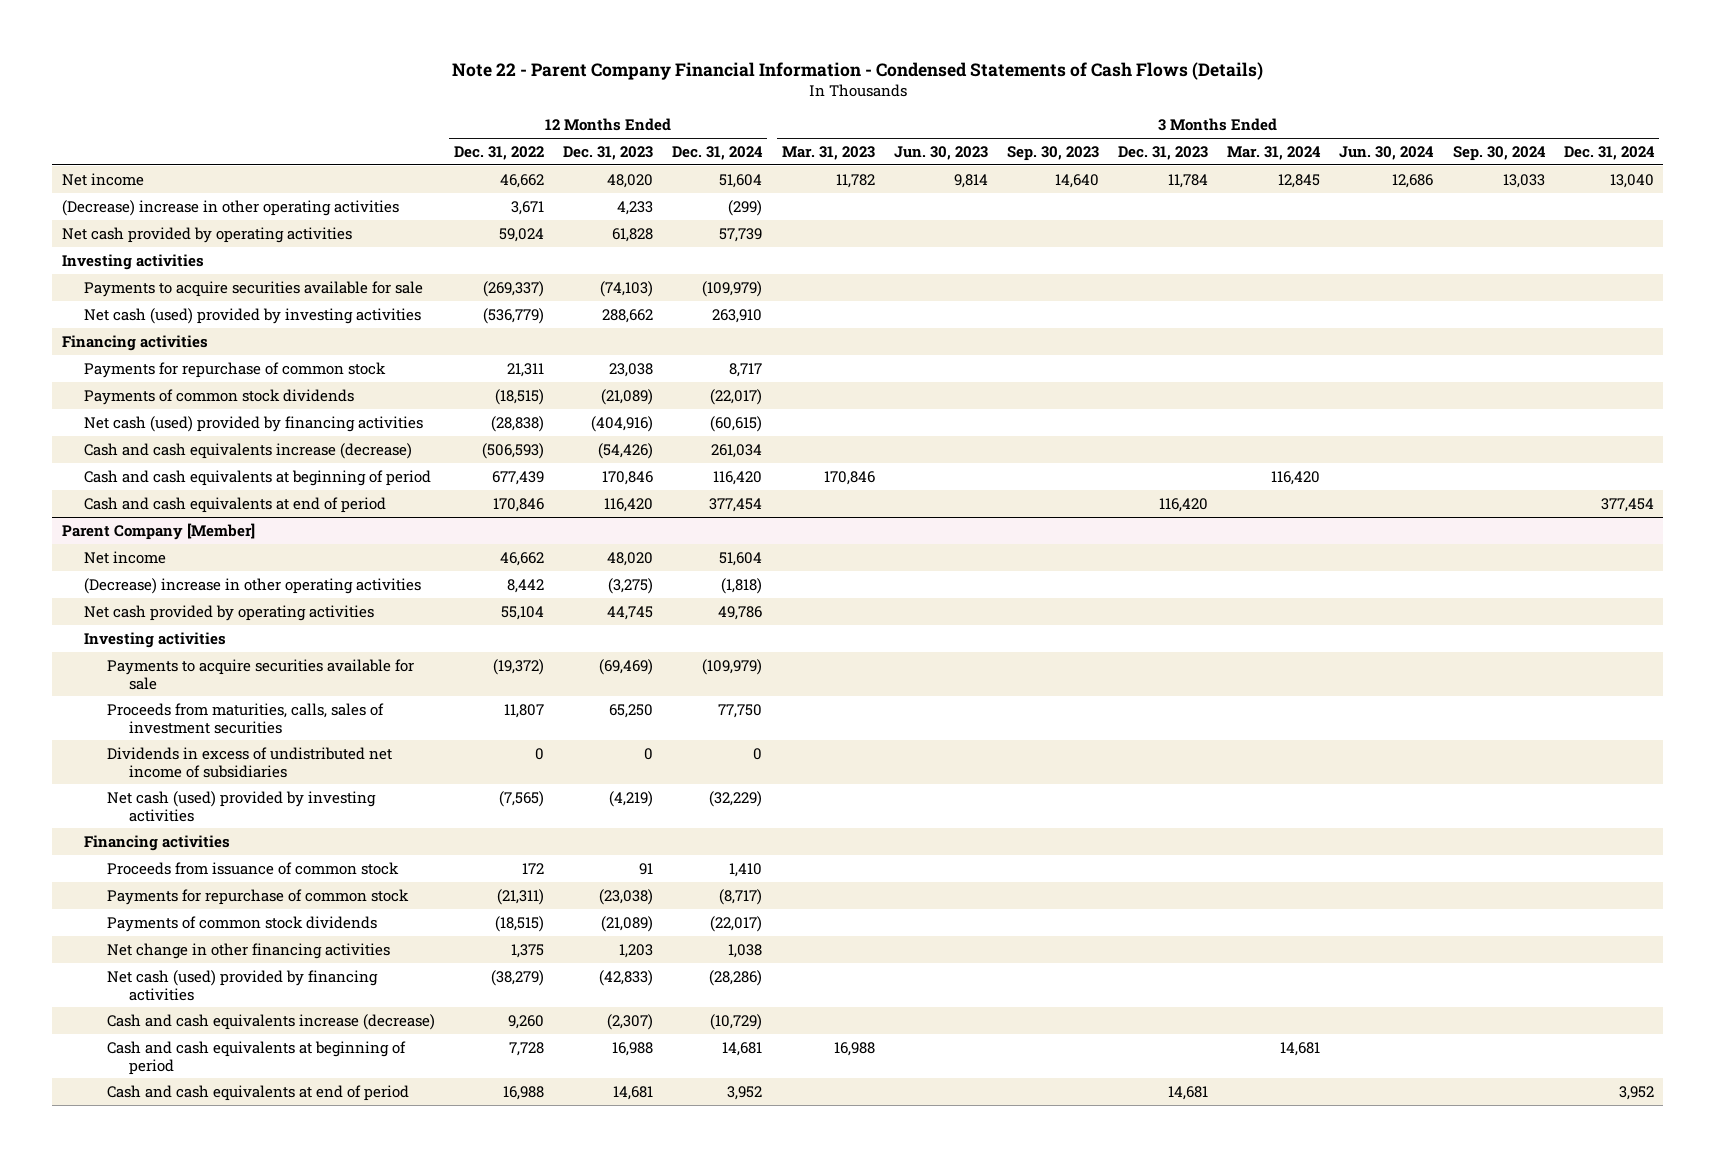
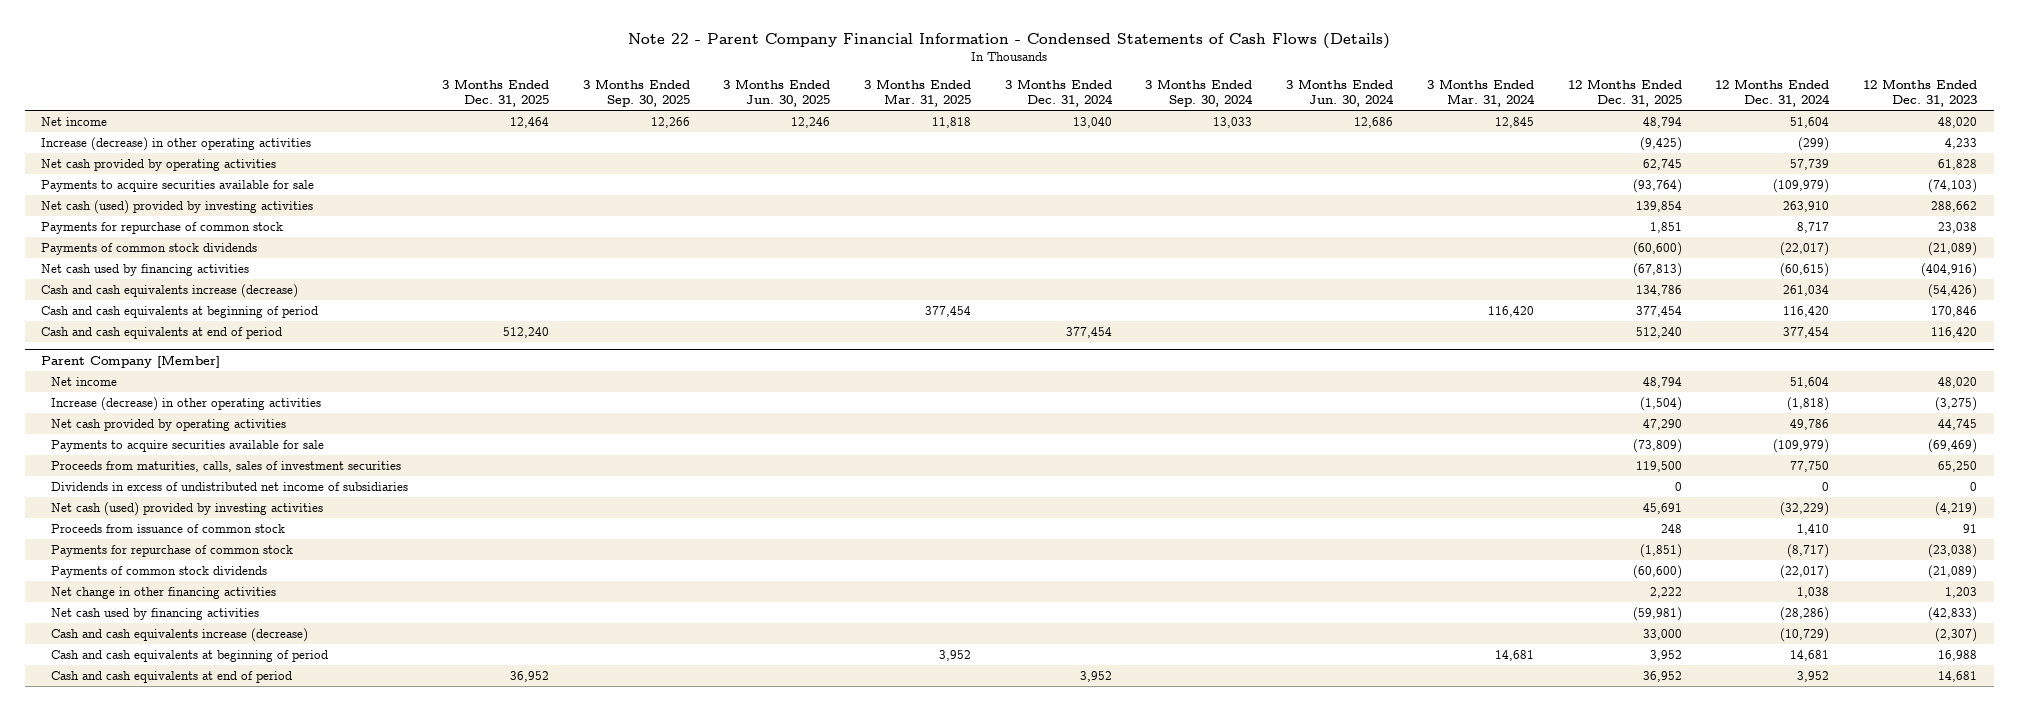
- | 12 Months Ended Dec. 31, 2022 | 12 Months Ended Dec. 31, 2023 | 12 Months Ended Dec. 31, 2024 | 3 Months Ended Mar. 31, 2023 | 3 Months Ended Jun. 30, 2023 | 3 Months Ended Sep. 30, 2023 | 3 Months Ended Dec. 31, 2023 | 3 Months Ended Mar. 31, 2024 | 3 Months Ended Jun. 30, 2024 | 3 Months Ended Sep. 30, 2024 | 3 Months Ended Dec. 31, 2024
+ | 3 Months Ended Dec. 31, 2025 | 3 Months Ended Sep. 30, 2025 | 3 Months Ended Jun. 30, 2025 | 3 Months Ended Mar. 31, 2025 | 3 Months Ended Dec. 31, 2024 | 3 Months Ended Sep. 30, 2024 | 3 Months Ended Jun. 30, 2024 | 3 Months Ended Mar. 31, 2024 | 12 Months Ended Dec. 31, 2025 | 12 Months Ended Dec. 31, 2024 | 12 Months Ended Dec. 31, 2023
- (Decrease) increase in other operating activities | 3,671 | 4,233 | (299) | | | | | | | |
+ Increase (decrease) in other operating activities | | | | | | | | | (9,425) | (299) | 4,233
- Investing activities
- Financing activities
- Net cash (used) provided by financing activities | (28,838) | (404,916) | (60,615) | | | | | | | |
+ Net cash used by financing activities | | | | | | | | | (67,813) | (60,615) | (404,916)
@ Parent Company [Member]
- (Decrease) increase in other operating activities | 8,442 | (3,275) | (1,818) | | | | | | | |
+ Increase (decrease) in other operating activities | | | | | | | | | (1,504) | (1,818) | (3,275)
- Investing activities
- Financing activities
- Net cash (used) provided by financing activities | (38,279) | (42,833) | (28,286) | | | | | | | |
+ Net cash used by financing activities | | | | | | | | | (59,981) | (28,286) | (42,833)

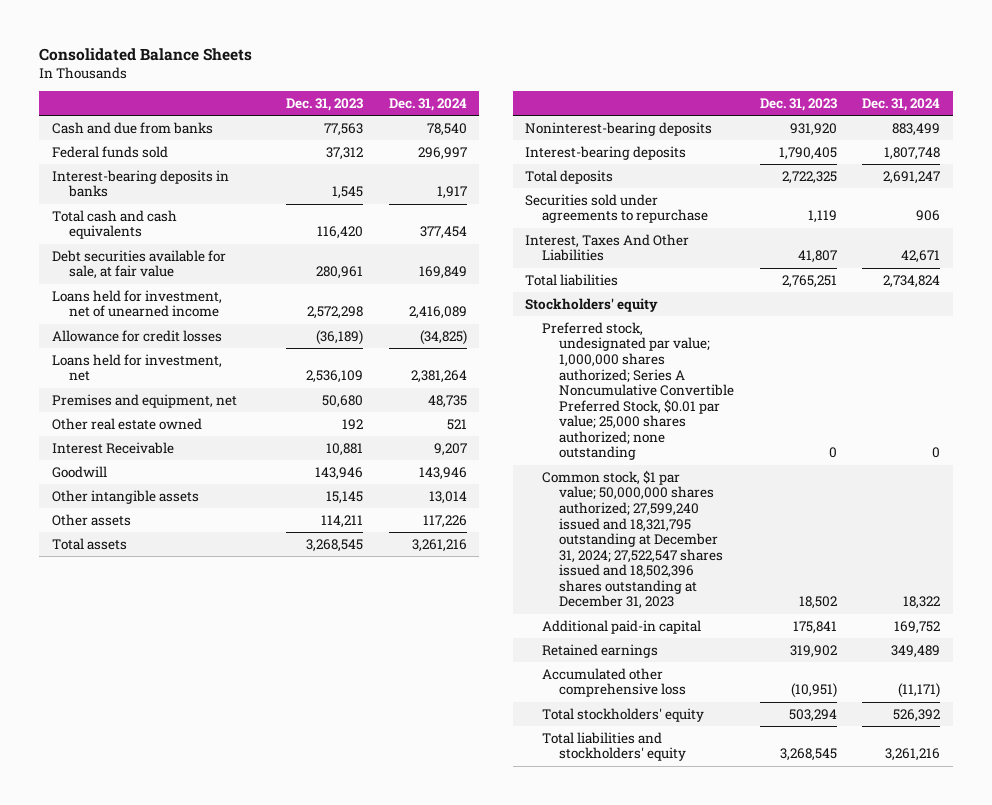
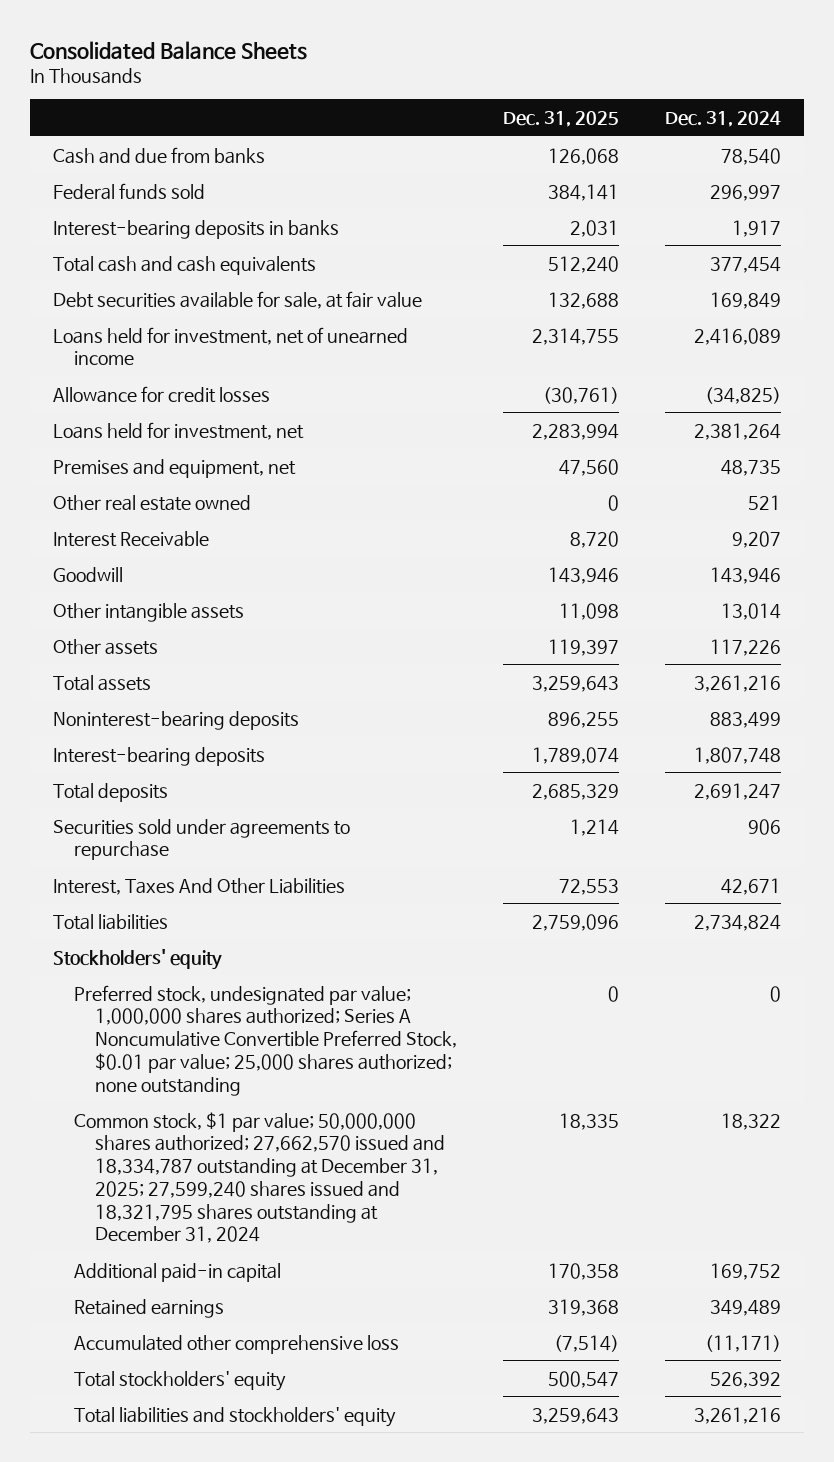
- | Dec. 31, 2023 | Dec. 31, 2024
+ | Dec. 31, 2025 | Dec. 31, 2024
- Common stock, $1 par value; 50,000,000 shares authorized; 27,599,240 issued and 18,321,795 outstanding at December 31, 2024; 27,522,547 shares issued and 18,502,396 shares outstanding at December 31, 2023 | 18,502 | 18,322
+ Common stock, $1 par value; 50,000,000 shares authorized; 27,662,570 issued and 18,334,787 outstanding at December 31, 2025; 27,599,240 shares issued and 18,321,795 shares outstanding at December 31, 2024 | 18,335 | 18,322

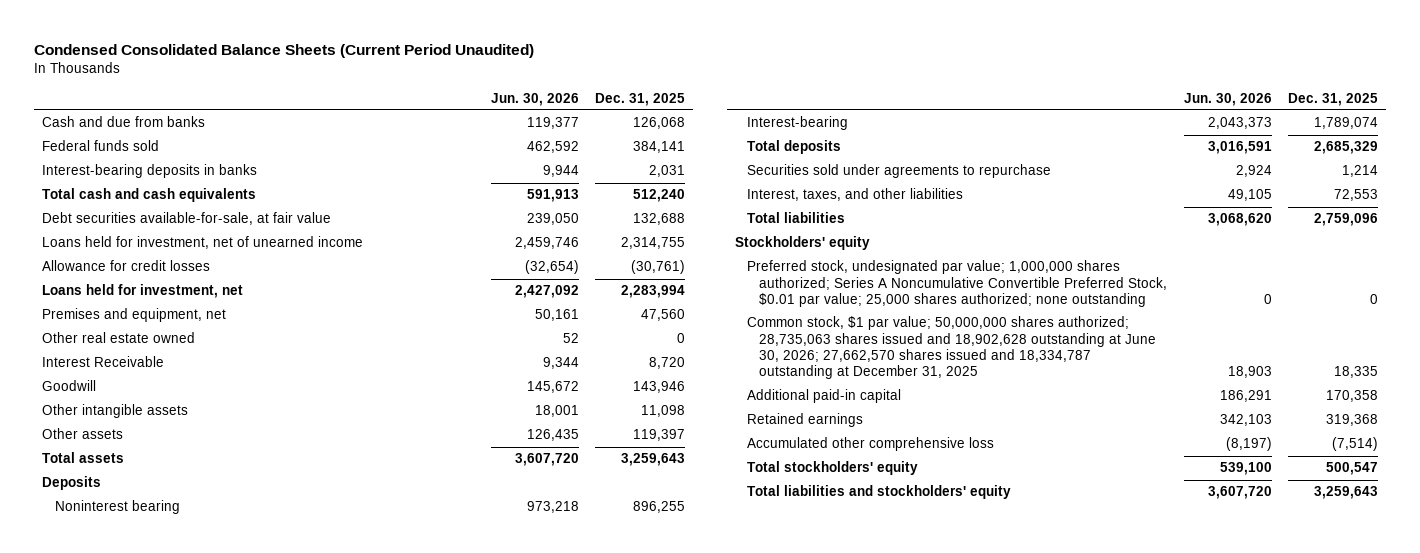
- Consolidated Balance Sheets
+ Condensed Consolidated Balance Sheets (Current Period Unaudited)
- | Dec. 31, 2025 | Dec. 31, 2024
+ | Jun. 30, 2026 | Dec. 31, 2025
- Debt securities available for sale, at fair value | 132,688 | 169,849
+ Debt securities available-for-sale, at fair value | 239,050 | 132,688
- Noninterest-bearing deposits | 896,255 | 883,499
- Interest-bearing deposits | 1,789,074 | 1,807,748
+ Deposits
+ Noninterest bearing | 973,218 | 896,255
+ Interest-bearing | 2,043,373 | 1,789,074
- Interest, Taxes And Other Liabilities | 72,553 | 42,671
+ Interest, taxes, and other liabilities | 49,105 | 72,553
- Common stock, $1 par value; 50,000,000 shares authorized; 27,662,570 issued and 18,334,787 outstanding at December 31, 2025; 27,599,240 shares issued and 18,321,795 shares outstanding at December 31, 2024 | 18,335 | 18,322
+ Common stock, $1 par value; 50,000,000 shares authorized; 28,735,063 shares issued and 18,902,628 outstanding at June 30, 2026; 27,662,570 shares issued and 18,334,787 outstanding at December 31, 2025 | 18,903 | 18,335

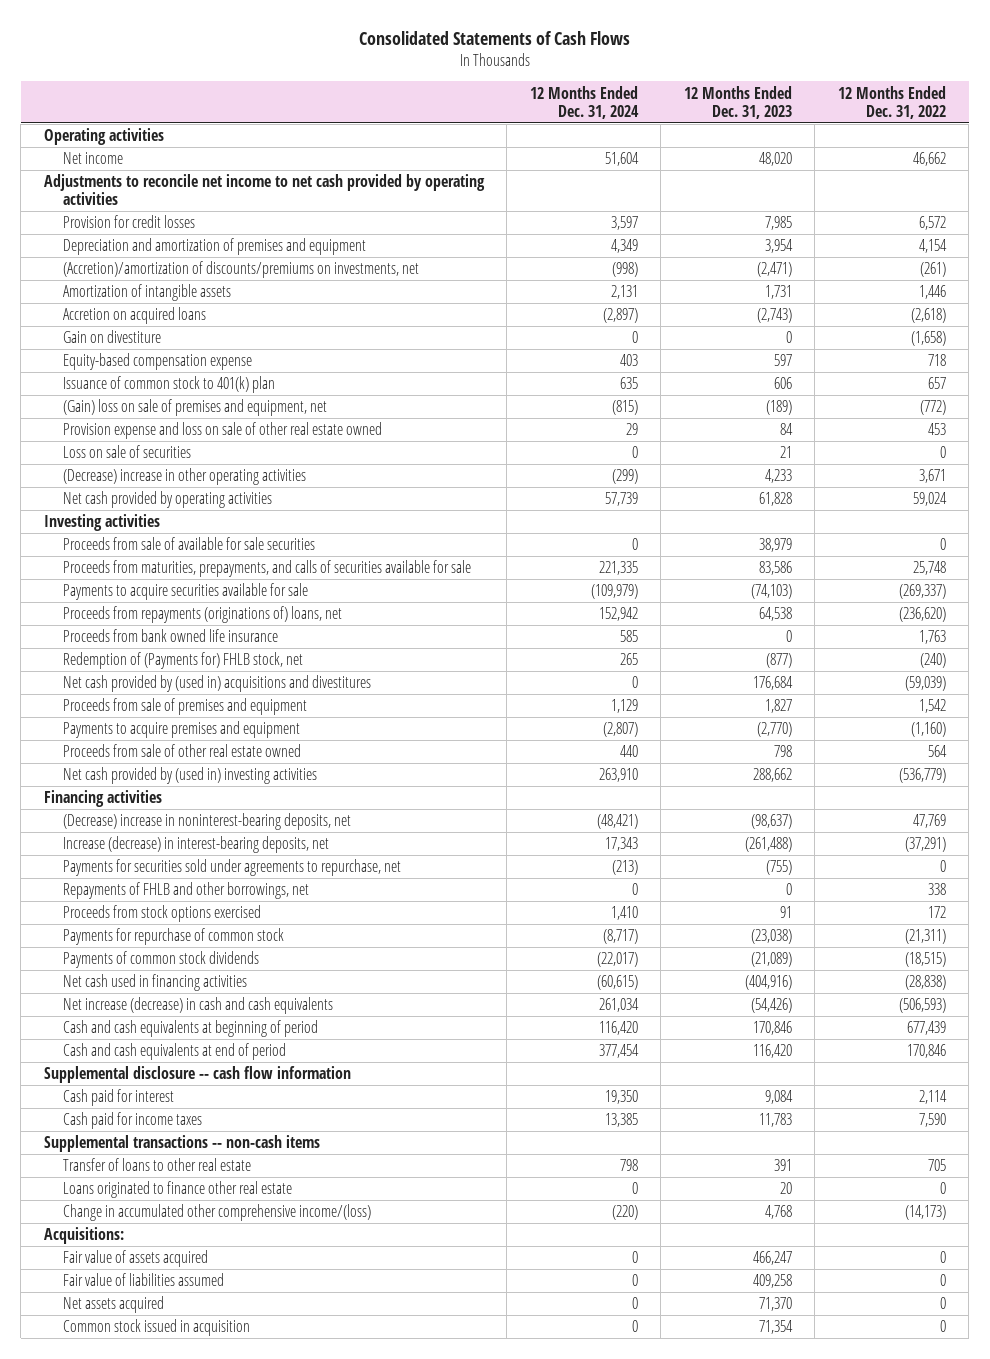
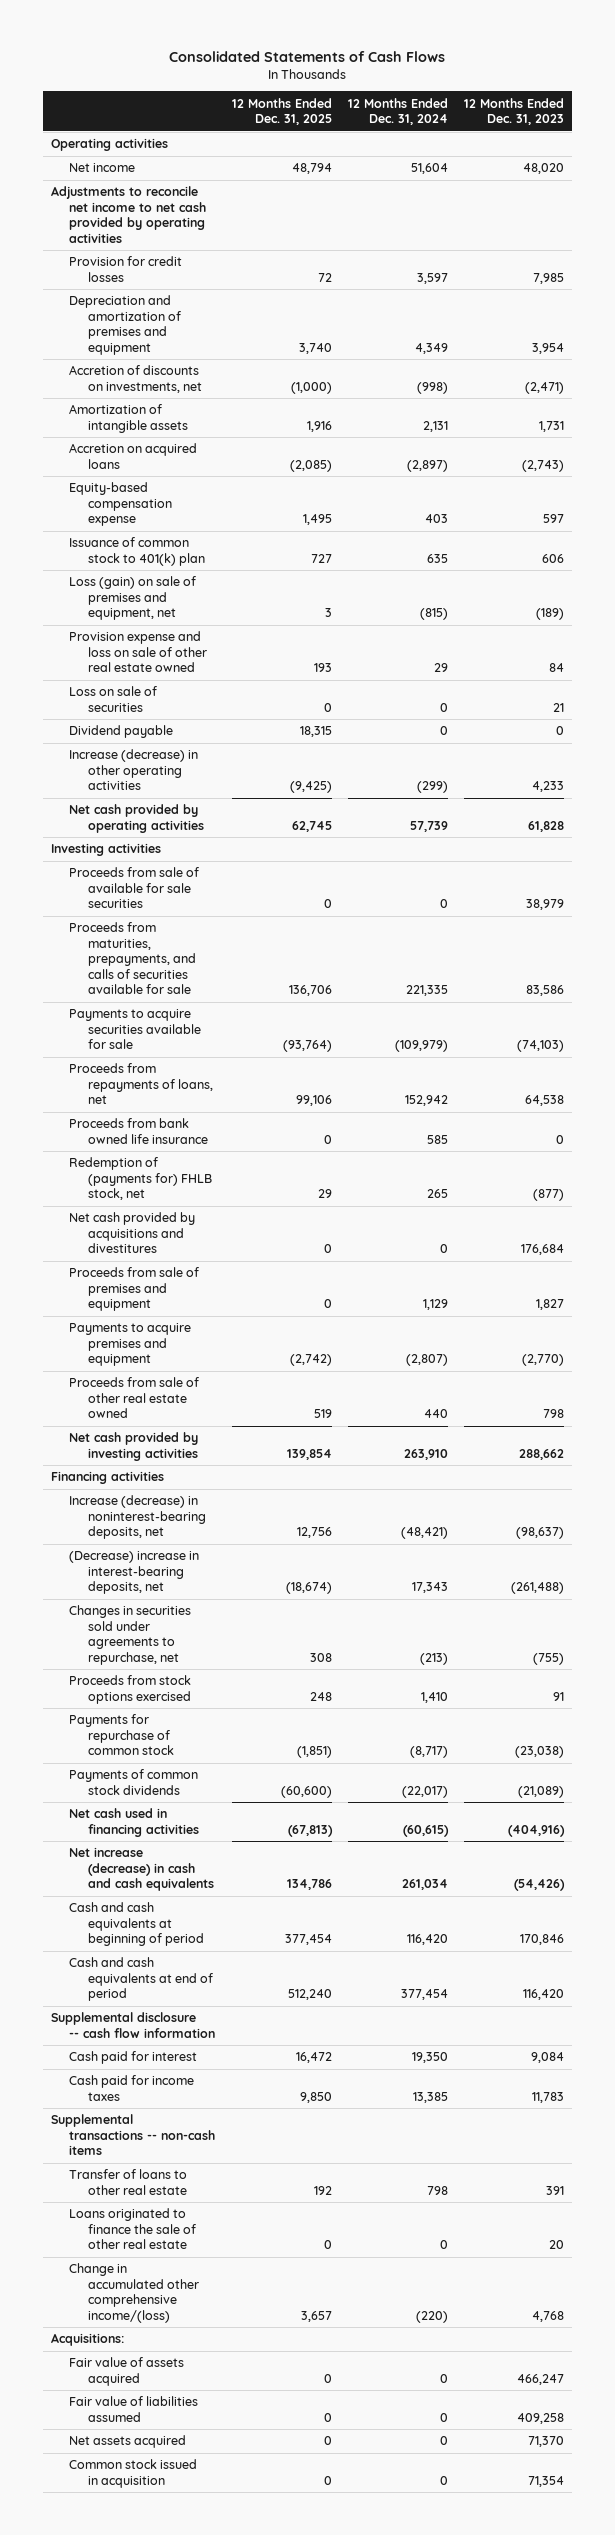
- | 12 Months Ended Dec. 31, 2024 | 12 Months Ended Dec. 31, 2023 | 12 Months Ended Dec. 31, 2022
+ | 12 Months Ended Dec. 31, 2025 | 12 Months Ended Dec. 31, 2024 | 12 Months Ended Dec. 31, 2023
- (Accretion)/amortization of discounts/premiums on investments, net | (998) | (2,471) | (261)
+ Accretion of discounts on investments, net | (1,000) | (998) | (2,471)
- Gain on divestiture | 0 | 0 | (1,658)
- (Gain) loss on sale of premises and equipment, net | (815) | (189) | (772)
+ Loss (gain) on sale of premises and equipment, net | 3 | (815) | (189)
- (Decrease) increase in other operating activities | (299) | 4,233 | 3,671
+ Dividend payable | 18,315 | 0 | 0
+ Increase (decrease) in other operating activities | (9,425) | (299) | 4,233
- Proceeds from repayments (originations of) loans, net | 152,942 | 64,538 | (236,620)
+ Proceeds from repayments of loans, net | 99,106 | 152,942 | 64,538
- Redemption of (Payments for) FHLB stock, net | 265 | (877) | (240)
- Net cash provided by (used in) acquisitions and divestitures | 0 | 176,684 | (59,039)
+ Redemption of (payments for) FHLB stock, net | 29 | 265 | (877)
+ Net cash provided by acquisitions and divestitures | 0 | 0 | 176,684
- Net cash provided by (used in) investing activities | 263,910 | 288,662 | (536,779)
+ Net cash provided by investing activities | 139,854 | 263,910 | 288,662
- (Decrease) increase in noninterest-bearing deposits, net | (48,421) | (98,637) | 47,769
- Increase (decrease) in interest-bearing deposits, net | 17,343 | (261,488) | (37,291)
- Payments for securities sold under agreements to repurchase, net | (213) | (755) | 0
- Repayments of FHLB and other borrowings, net | 0 | 0 | 338
+ Increase (decrease) in noninterest-bearing deposits, net | 12,756 | (48,421) | (98,637)
+ (Decrease) increase in interest-bearing deposits, net | (18,674) | 17,343 | (261,488)
+ Changes in securities sold under agreements to repurchase, net | 308 | (213) | (755)
- Loans originated to finance other real estate | 0 | 20 | 0
+ Loans originated to finance the sale of other real estate | 0 | 0 | 20

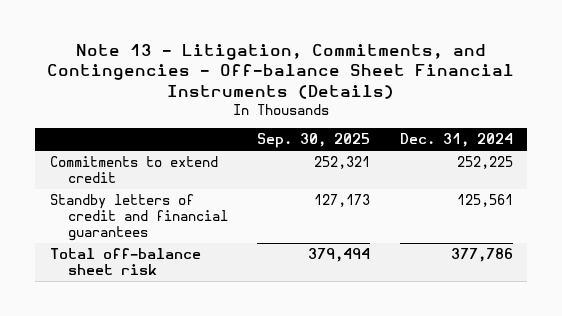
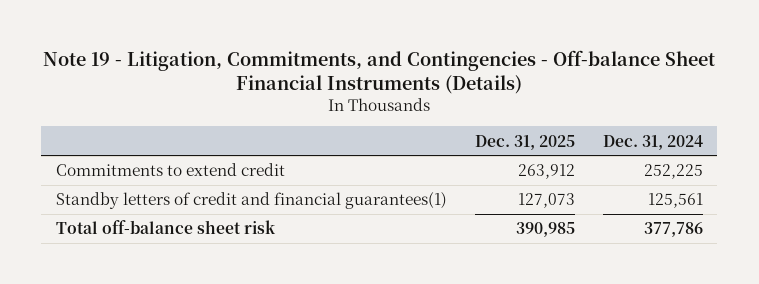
- Note 13 - Litigation, Commitments, and Contingencies - Off-balance Sheet Financial Instruments (Details)
+ Note 19 - Litigation, Commitments, and Contingencies - Off-balance Sheet Financial Instruments (Details)
- | Sep. 30, 2025 | Dec. 31, 2024
+ | Dec. 31, 2025 | Dec. 31, 2024
- Standby letters of credit and financial guarantees | 127,173 | 125,561
+ Standby letters of credit and financial guarantees(1) | 127,073 | 125,561

